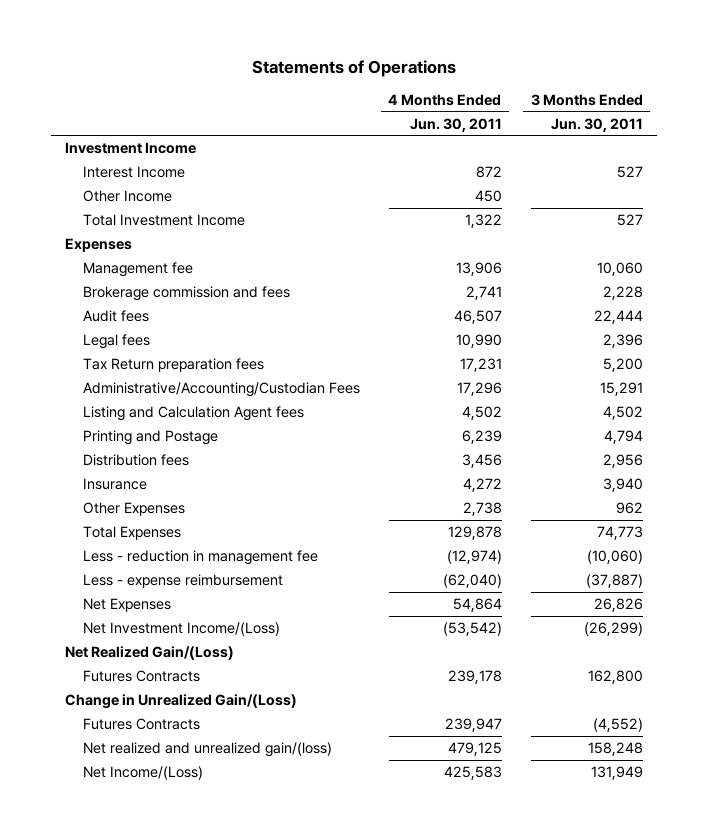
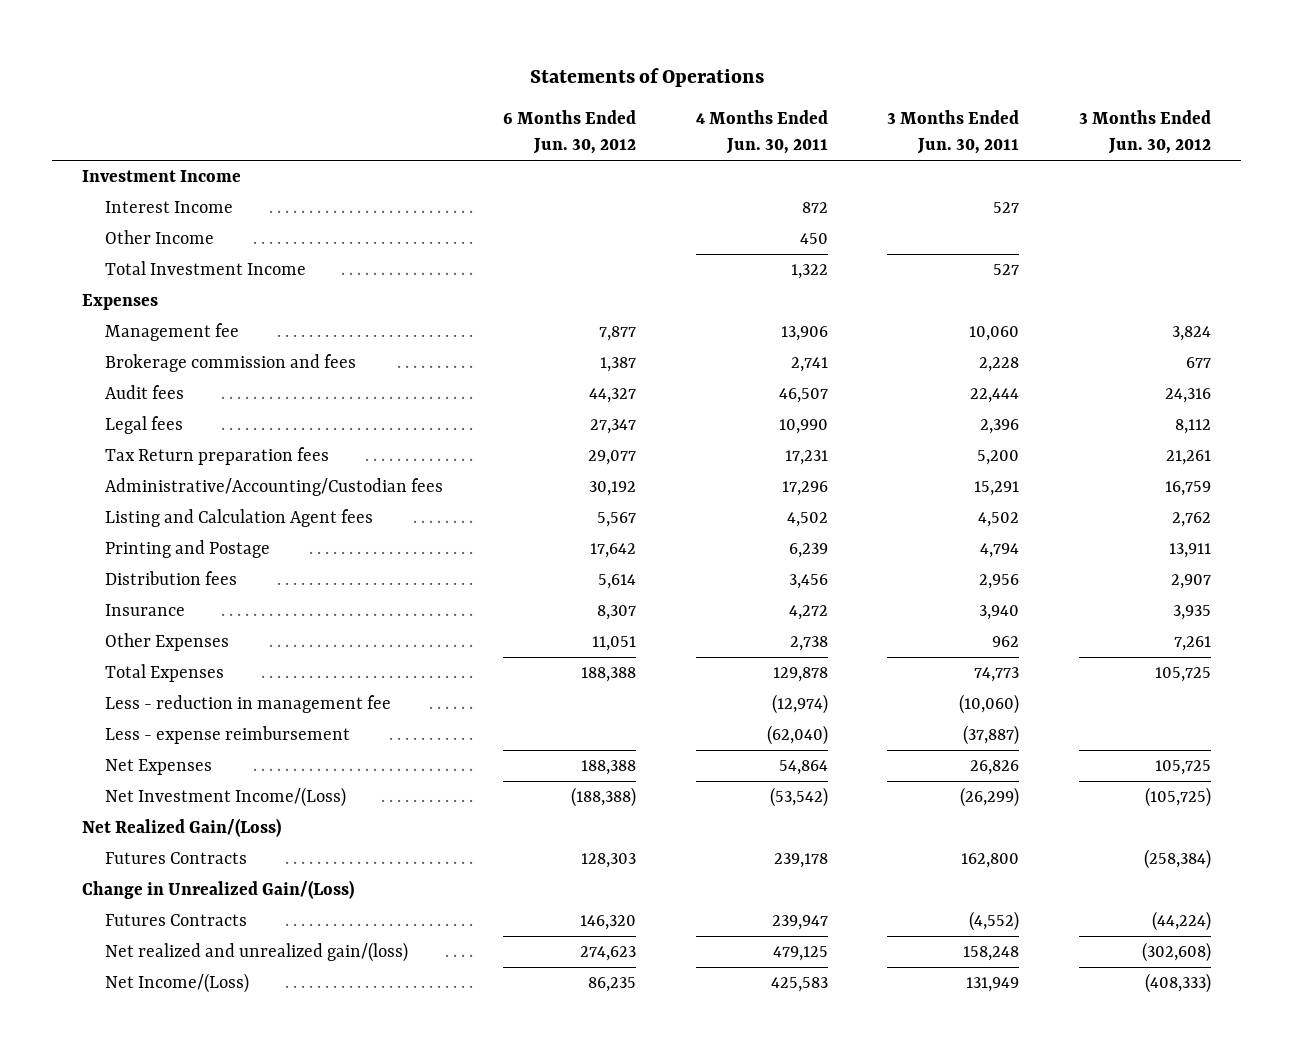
- | 4 Months Ended Jun. 30, 2011 | 3 Months Ended Jun. 30, 2011
+ | 6 Months Ended Jun. 30, 2012 | 4 Months Ended Jun. 30, 2011 | 3 Months Ended Jun. 30, 2011 | 3 Months Ended Jun. 30, 2012
- Administrative/Accounting/Custodian Fees | 17,296 | 15,291
+ Administrative/Accounting/Custodian fees | 30,192 | 17,296 | 15,291 | 16,759

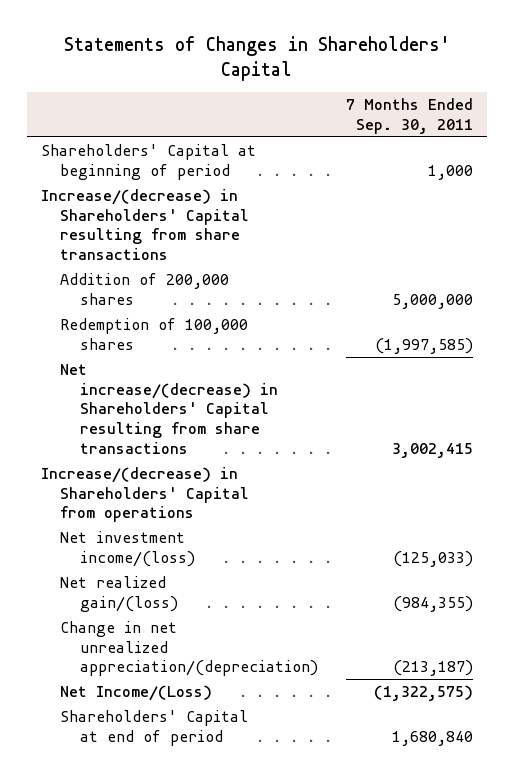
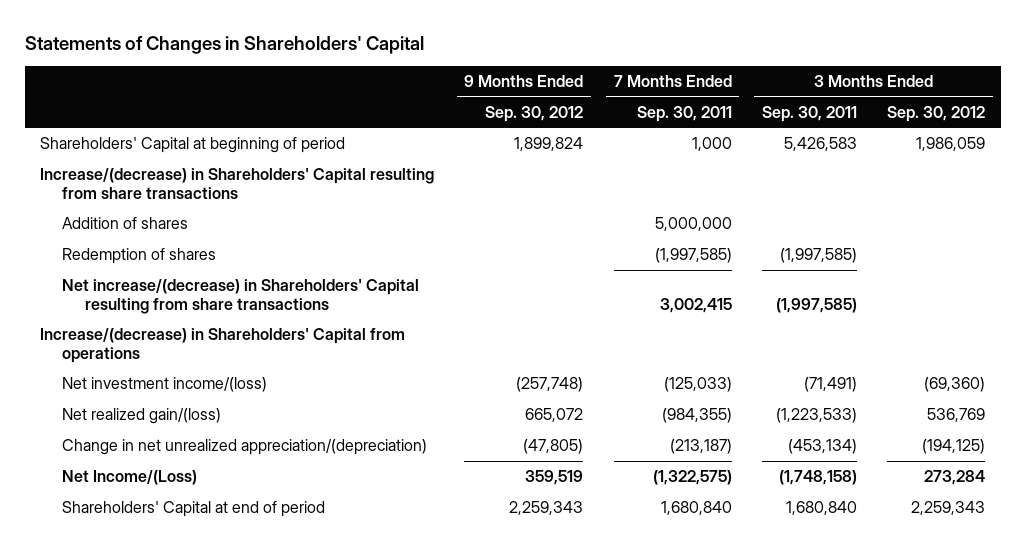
- | 7 Months Ended Sep. 30, 2011
+ | 9 Months Ended Sep. 30, 2012 | 7 Months Ended Sep. 30, 2011 | 3 Months Ended Sep. 30, 2011 | 3 Months Ended Sep. 30, 2012
- Addition of 200,000 shares | 5,000,000
- Redemption of 100,000 shares | (1,997,585)
+ Addition of shares | | 5,000,000 | |
+ Redemption of shares | | (1,997,585) | (1,997,585) |

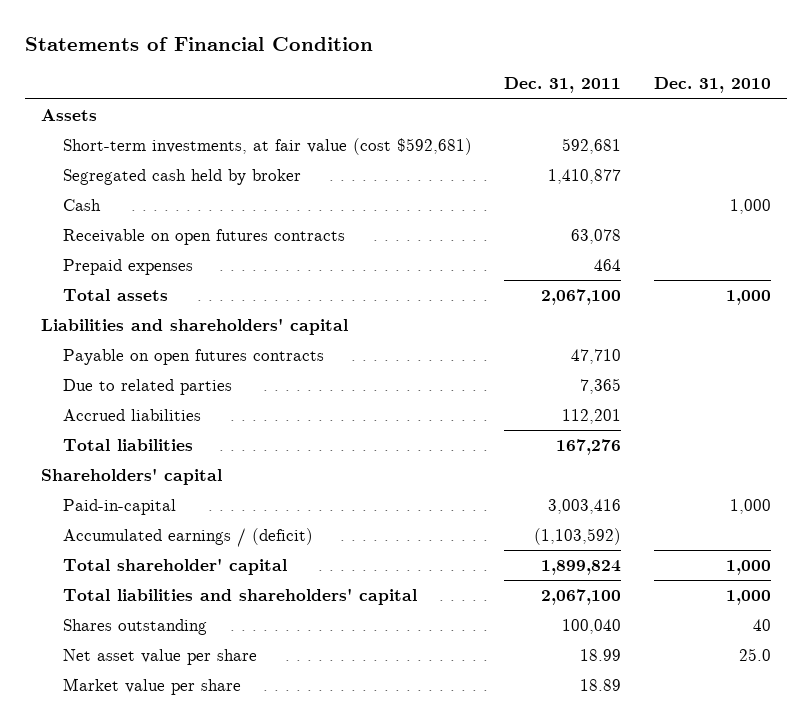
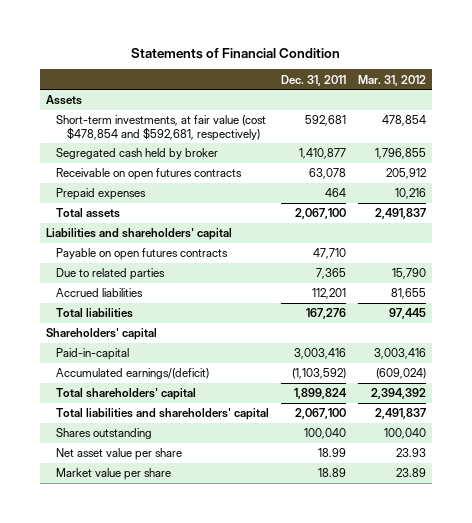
- | Dec. 31, 2011 | Dec. 31, 2010
+ | Dec. 31, 2011 | Mar. 31, 2012
- Short-term investments, at fair value (cost $592,681) | 592,681 |
+ Short-term investments, at fair value (cost $478,854 and $592,681, respectively) | 592,681 | 478,854
- Cash | | 1,000
- Accumulated earnings / (deficit) | (1,103,592) |
- Total shareholder' capital | 1,899,824 | 1,000
+ Accumulated earnings/(deficit) | (1,103,592) | (609,024)
+ Total shareholders' capital | 1,899,824 | 2,394,392

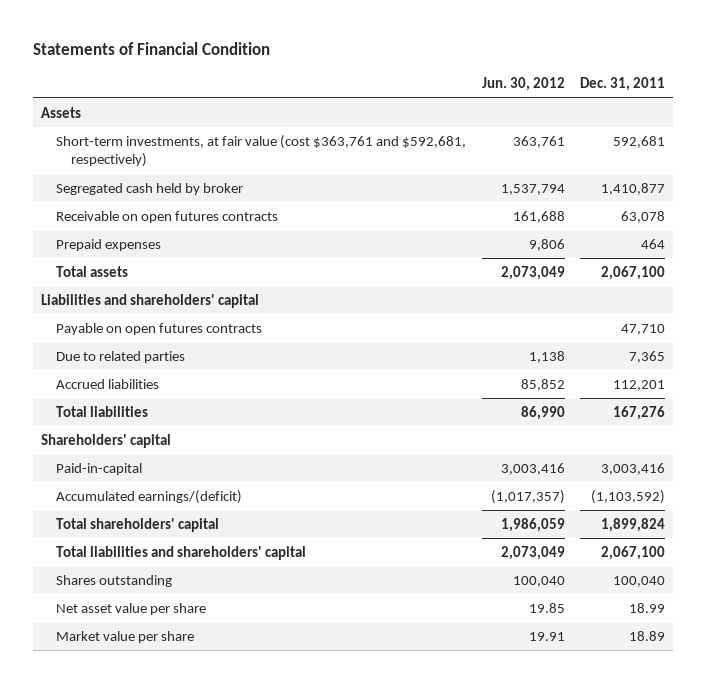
- | Dec. 31, 2011 | Mar. 31, 2012
+ | Jun. 30, 2012 | Dec. 31, 2011
- Short-term investments, at fair value (cost $478,854 and $592,681, respectively) | 592,681 | 478,854
+ Short-term investments, at fair value (cost $363,761 and $592,681, respectively) | 363,761 | 592,681

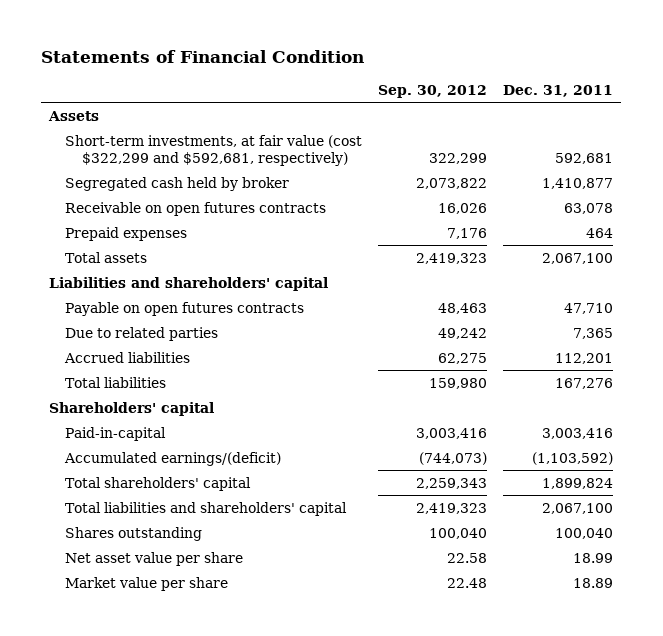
- | Jun. 30, 2012 | Dec. 31, 2011
+ | Sep. 30, 2012 | Dec. 31, 2011
- Short-term investments, at fair value (cost $363,761 and $592,681, respectively) | 363,761 | 592,681
+ Short-term investments, at fair value (cost $322,299 and $592,681, respectively) | 322,299 | 592,681

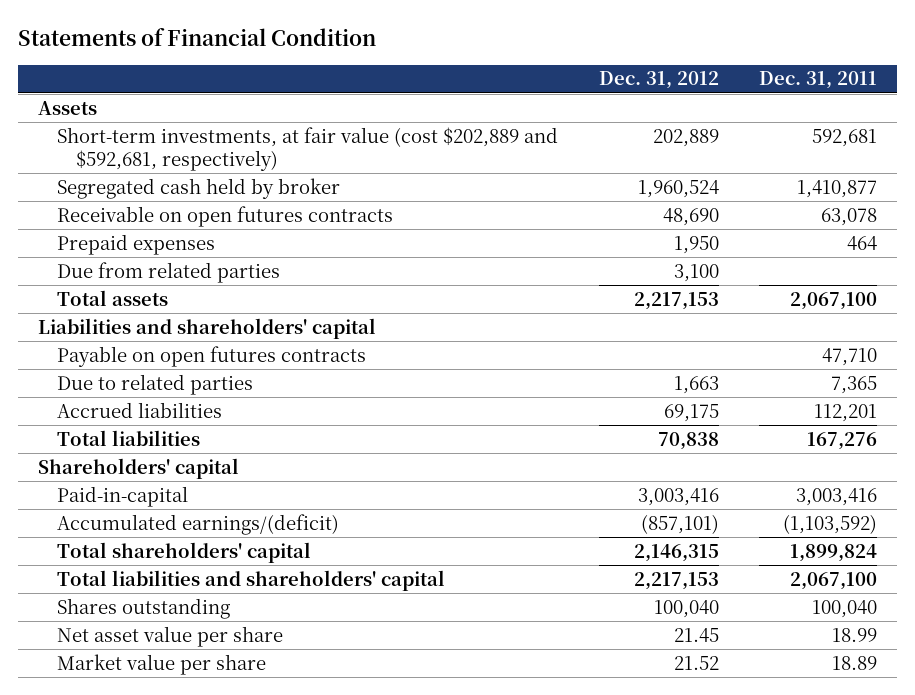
- | Sep. 30, 2012 | Dec. 31, 2011
+ | Dec. 31, 2012 | Dec. 31, 2011
- Short-term investments, at fair value (cost $322,299 and $592,681, respectively) | 322,299 | 592,681
+ Short-term investments, at fair value (cost $202,889 and $592,681, respectively) | 202,889 | 592,681
+ Due from related parties | 3,100 |

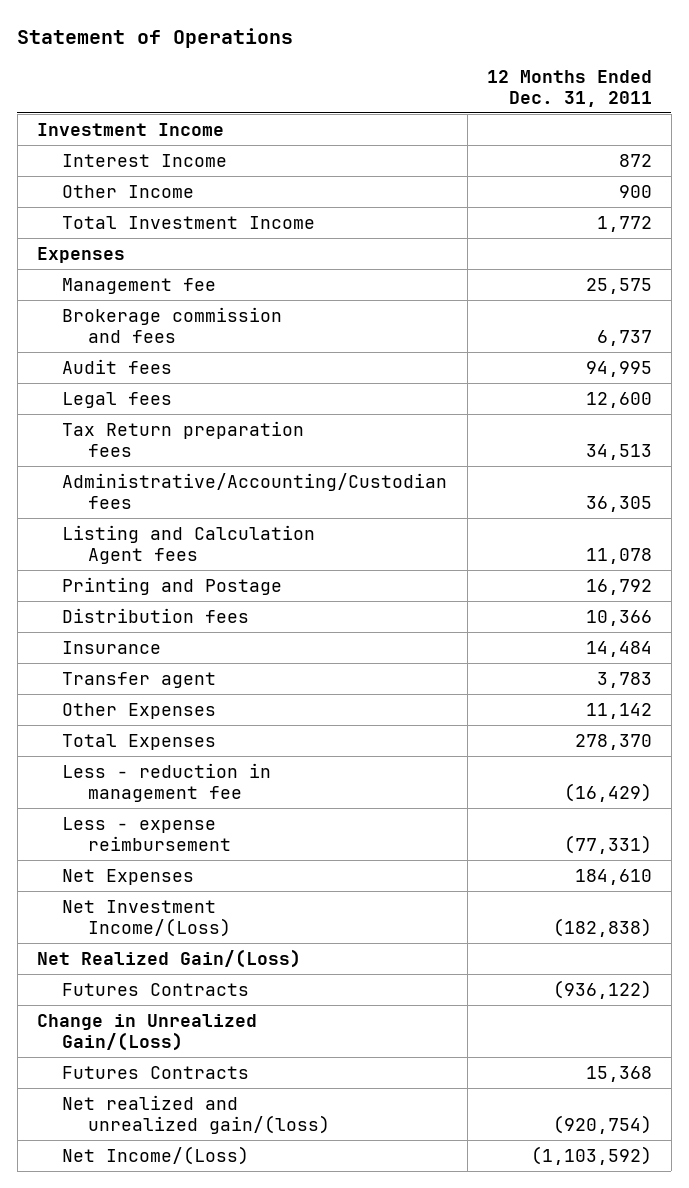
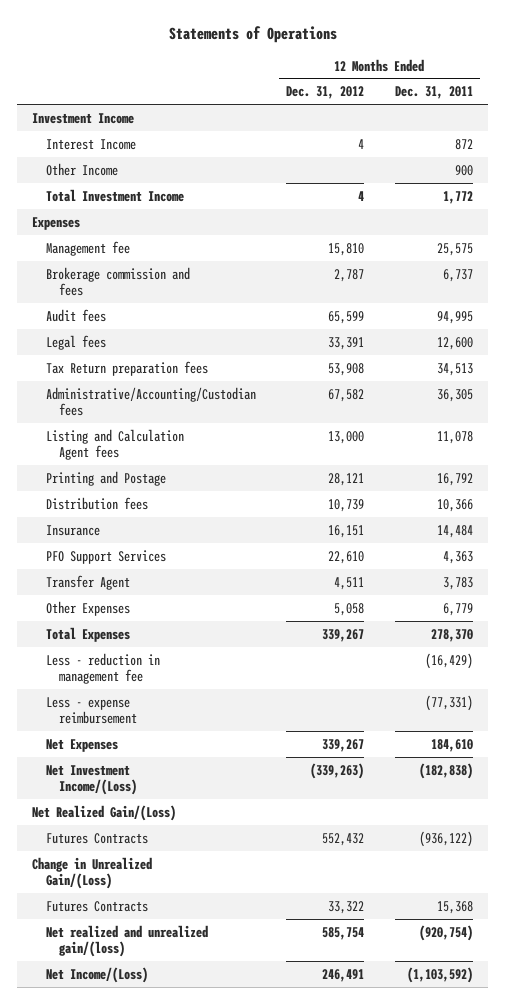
- Statement of Operations
+ Statements of Operations
- | 12 Months Ended Dec. 31, 2011
+ | 12 Months Ended Dec. 31, 2012 | 12 Months Ended Dec. 31, 2011
- Transfer agent | 3,783
- Other Expenses | 11,142
+ PFO Support Services | 22,610 | 4,363
+ Transfer Agent | 4,511 | 3,783
+ Other Expenses | 5,058 | 6,779

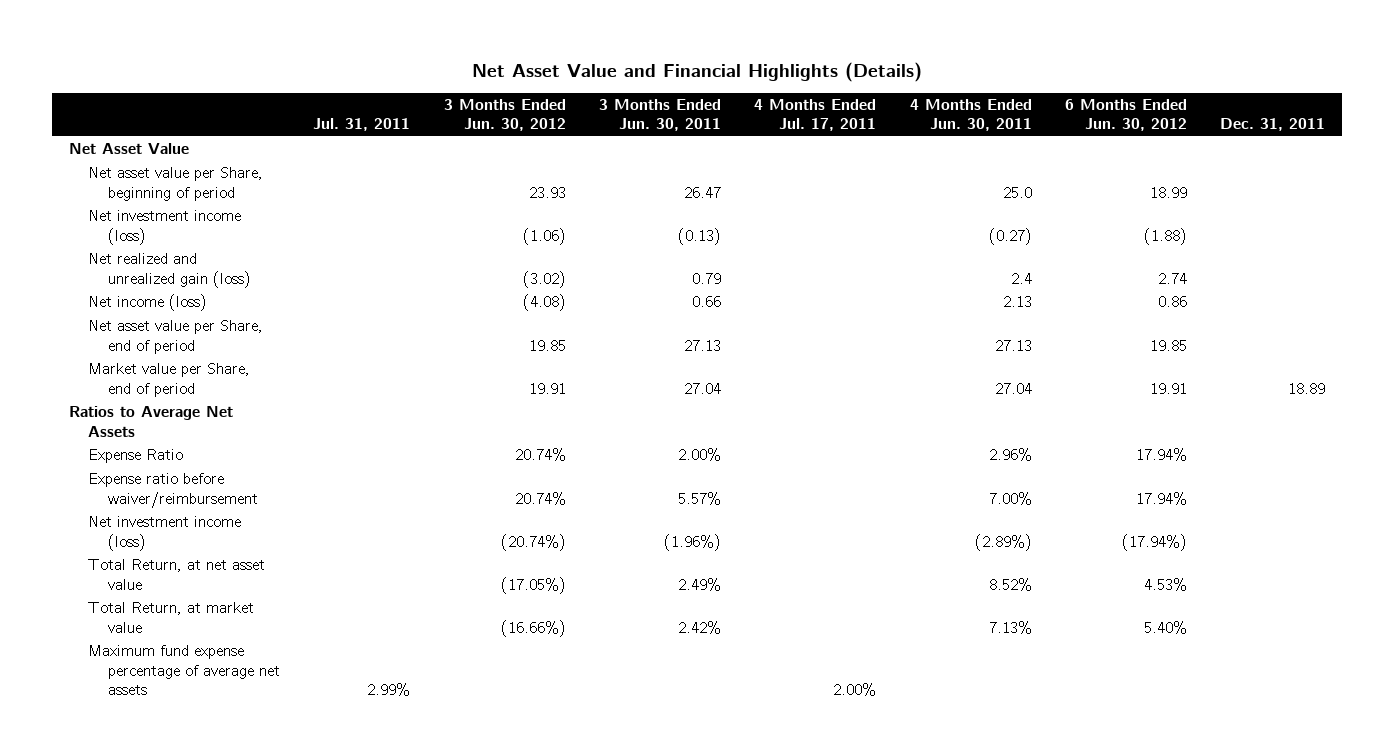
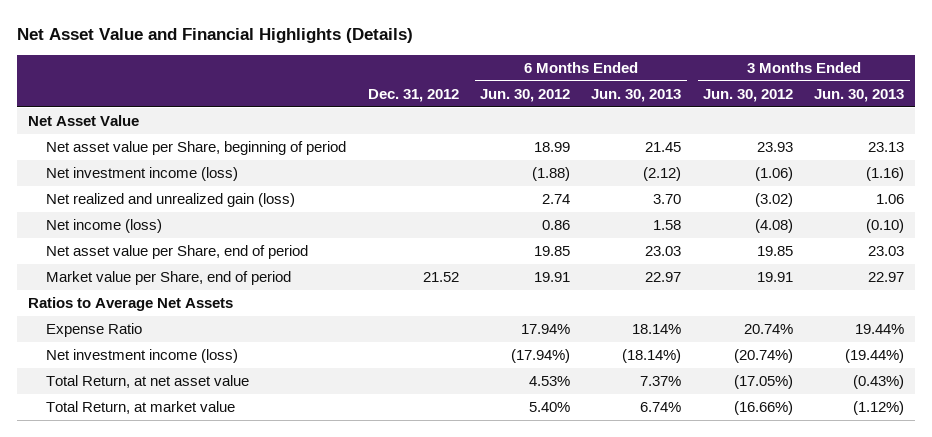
- | Jul. 31, 2011 | 3 Months Ended Jun. 30, 2012 | 3 Months Ended Jun. 30, 2011 | 4 Months Ended Jul. 17, 2011 | 4 Months Ended Jun. 30, 2011 | 6 Months Ended Jun. 30, 2012 | Dec. 31, 2011
+ | Dec. 31, 2012 | 6 Months Ended Jun. 30, 2012 | 6 Months Ended Jun. 30, 2013 | 3 Months Ended Jun. 30, 2012 | 3 Months Ended Jun. 30, 2013
- Expense ratio before waiver/reimbursement | | 20.74% | 5.57% | | 7.00% | 17.94% |
- Maximum fund expense percentage of average net assets | 2.99% | | | 2.00% | | |

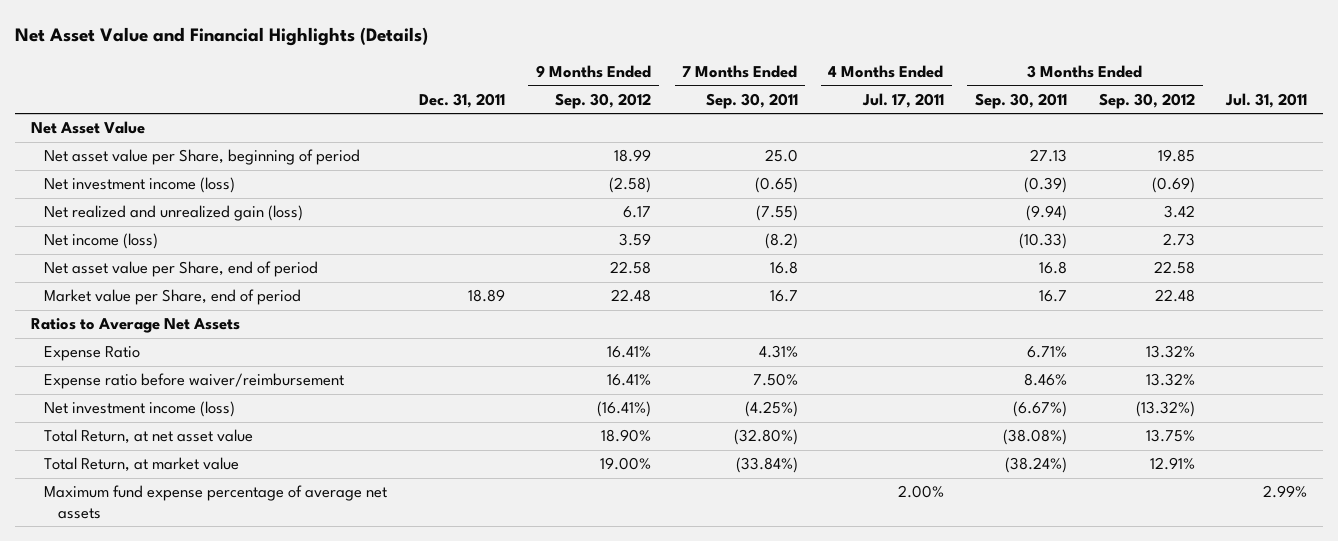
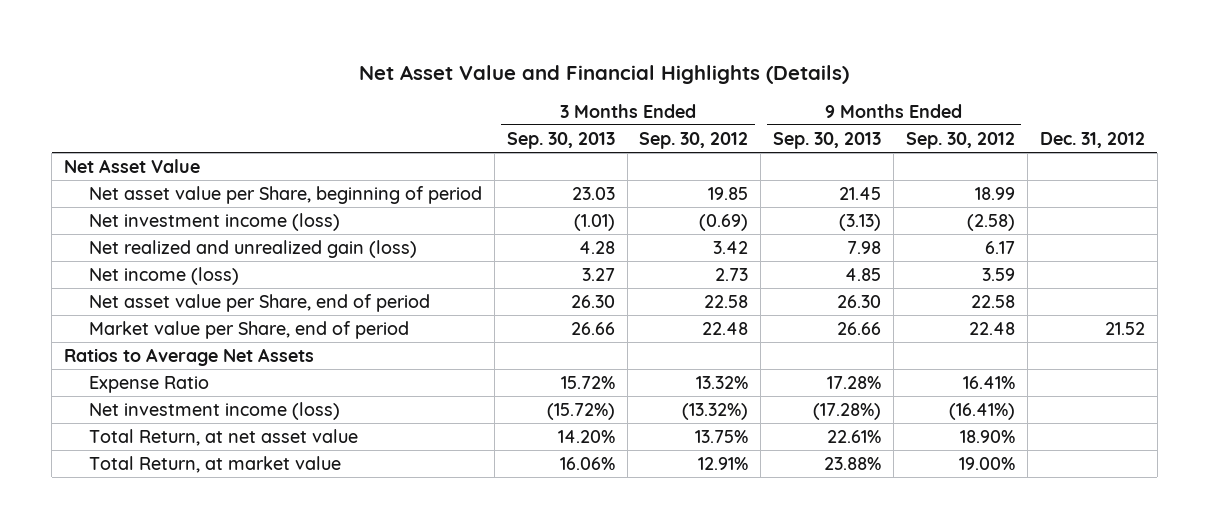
- | Dec. 31, 2011 | 9 Months Ended Sep. 30, 2012 | 7 Months Ended Sep. 30, 2011 | 4 Months Ended Jul. 17, 2011 | 3 Months Ended Sep. 30, 2011 | 3 Months Ended Sep. 30, 2012 | Jul. 31, 2011
+ | 3 Months Ended Sep. 30, 2013 | 3 Months Ended Sep. 30, 2012 | 9 Months Ended Sep. 30, 2013 | 9 Months Ended Sep. 30, 2012 | Dec. 31, 2012
- Expense ratio before waiver/reimbursement | | 16.41% | 7.50% | | 8.46% | 13.32% |
- Maximum fund expense percentage of average net assets | | | | 2.00% | | | 2.99%

